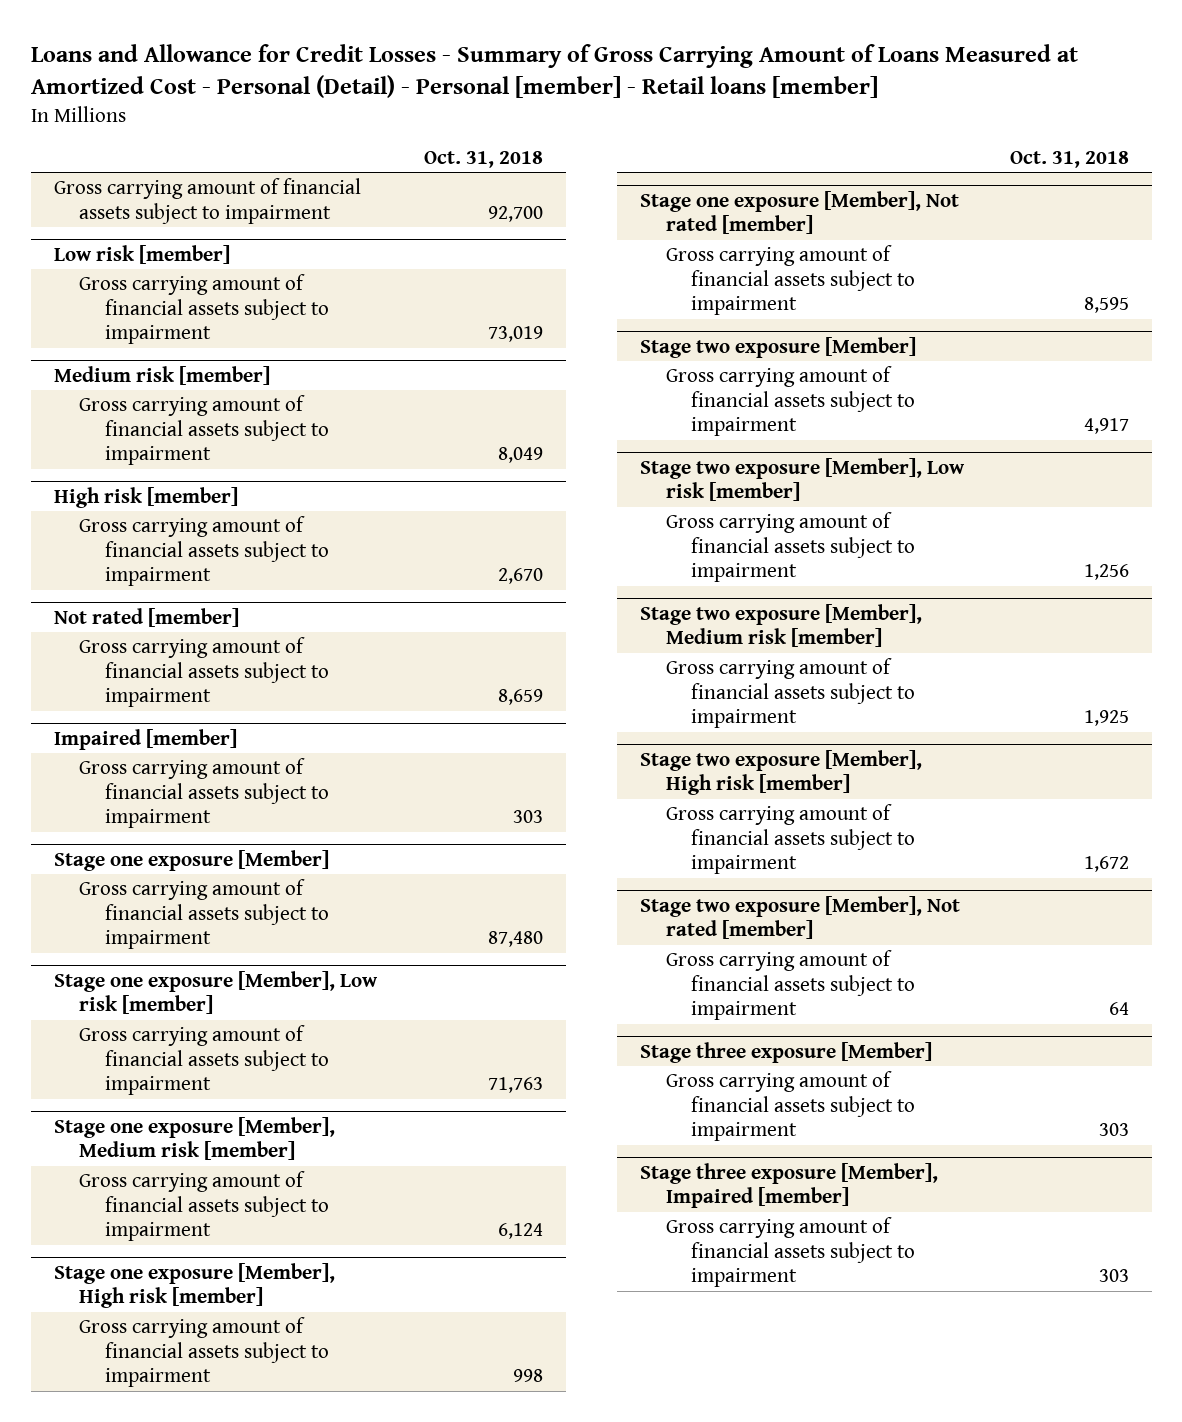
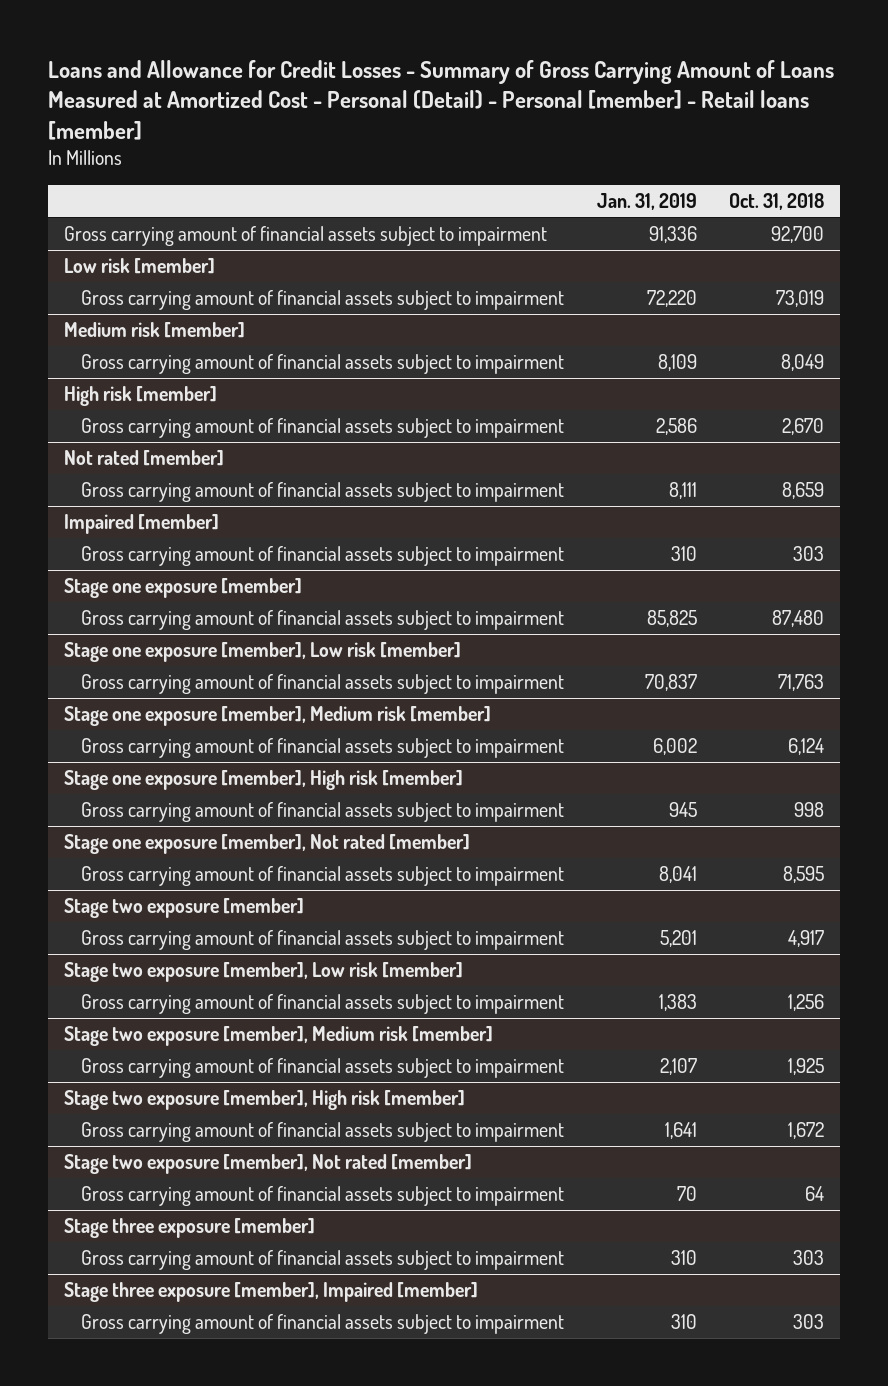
- | Oct. 31, 2018
+ | Jan. 31, 2019 | Oct. 31, 2018
- Stage one exposure [Member]
+ Stage one exposure [member]
- Stage one exposure [Member], Low risk [member]
+ Stage one exposure [member], Low risk [member]
- Stage one exposure [Member], Medium risk [member]
+ Stage one exposure [member], Medium risk [member]
- Stage one exposure [Member], High risk [member]
+ Stage one exposure [member], High risk [member]
- Stage one exposure [Member], Not rated [member]
+ Stage one exposure [member], Not rated [member]
- Stage two exposure [Member]
+ Stage two exposure [member]
- Stage two exposure [Member], Low risk [member]
+ Stage two exposure [member], Low risk [member]
- Stage two exposure [Member], Medium risk [member]
+ Stage two exposure [member], Medium risk [member]
- Stage two exposure [Member], High risk [member]
+ Stage two exposure [member], High risk [member]
- Stage two exposure [Member], Not rated [member]
+ Stage two exposure [member], Not rated [member]
- Stage three exposure [Member]
+ Stage three exposure [member]
- Stage three exposure [Member], Impaired [member]
+ Stage three exposure [member], Impaired [member]

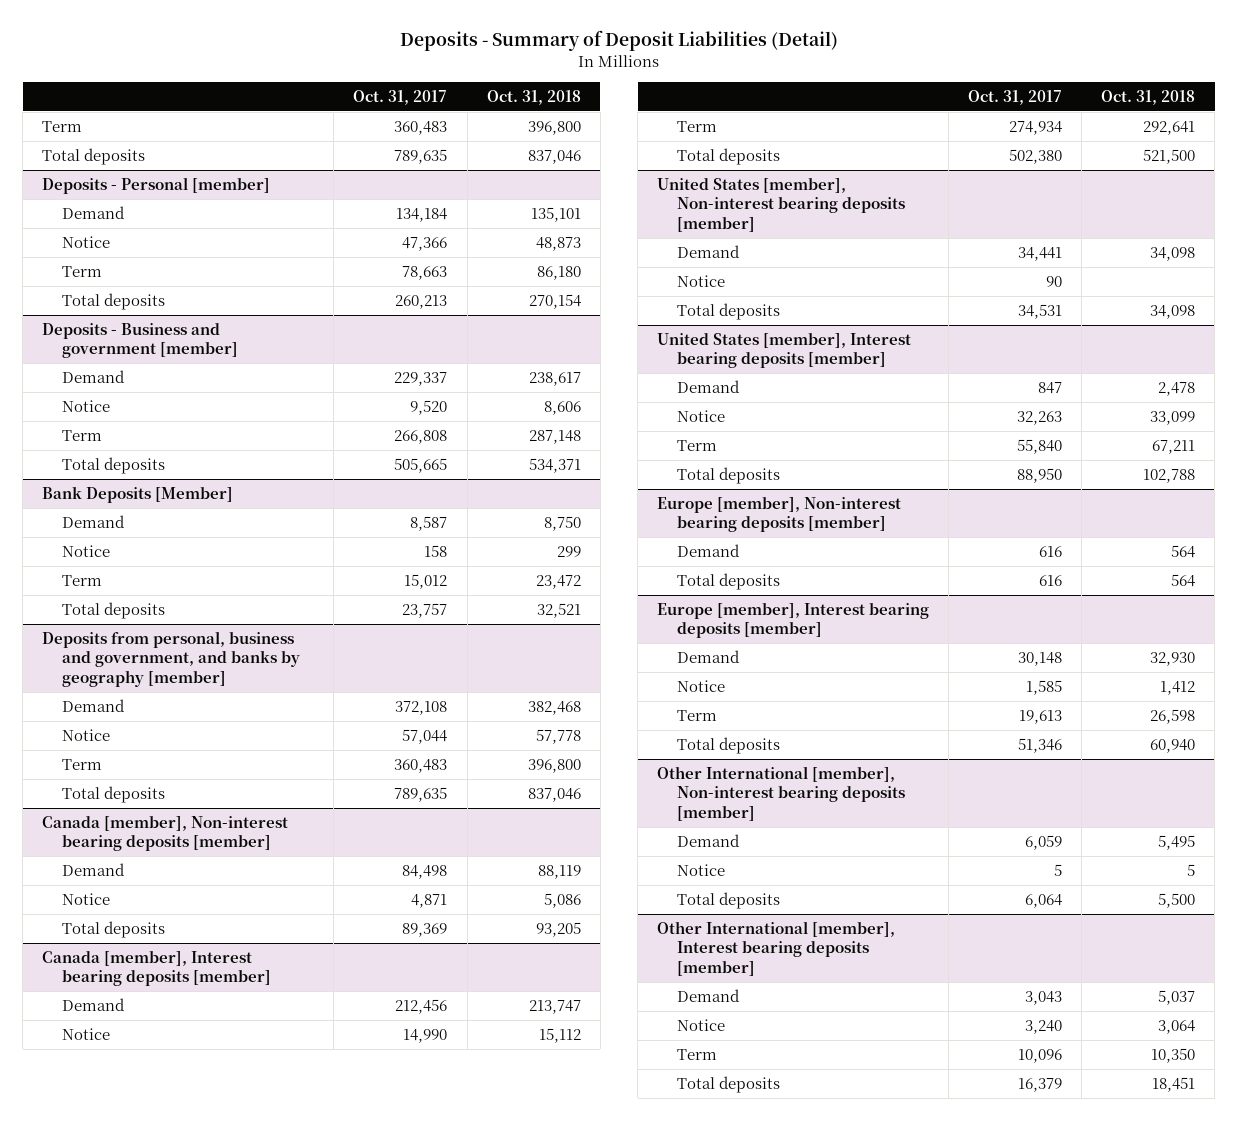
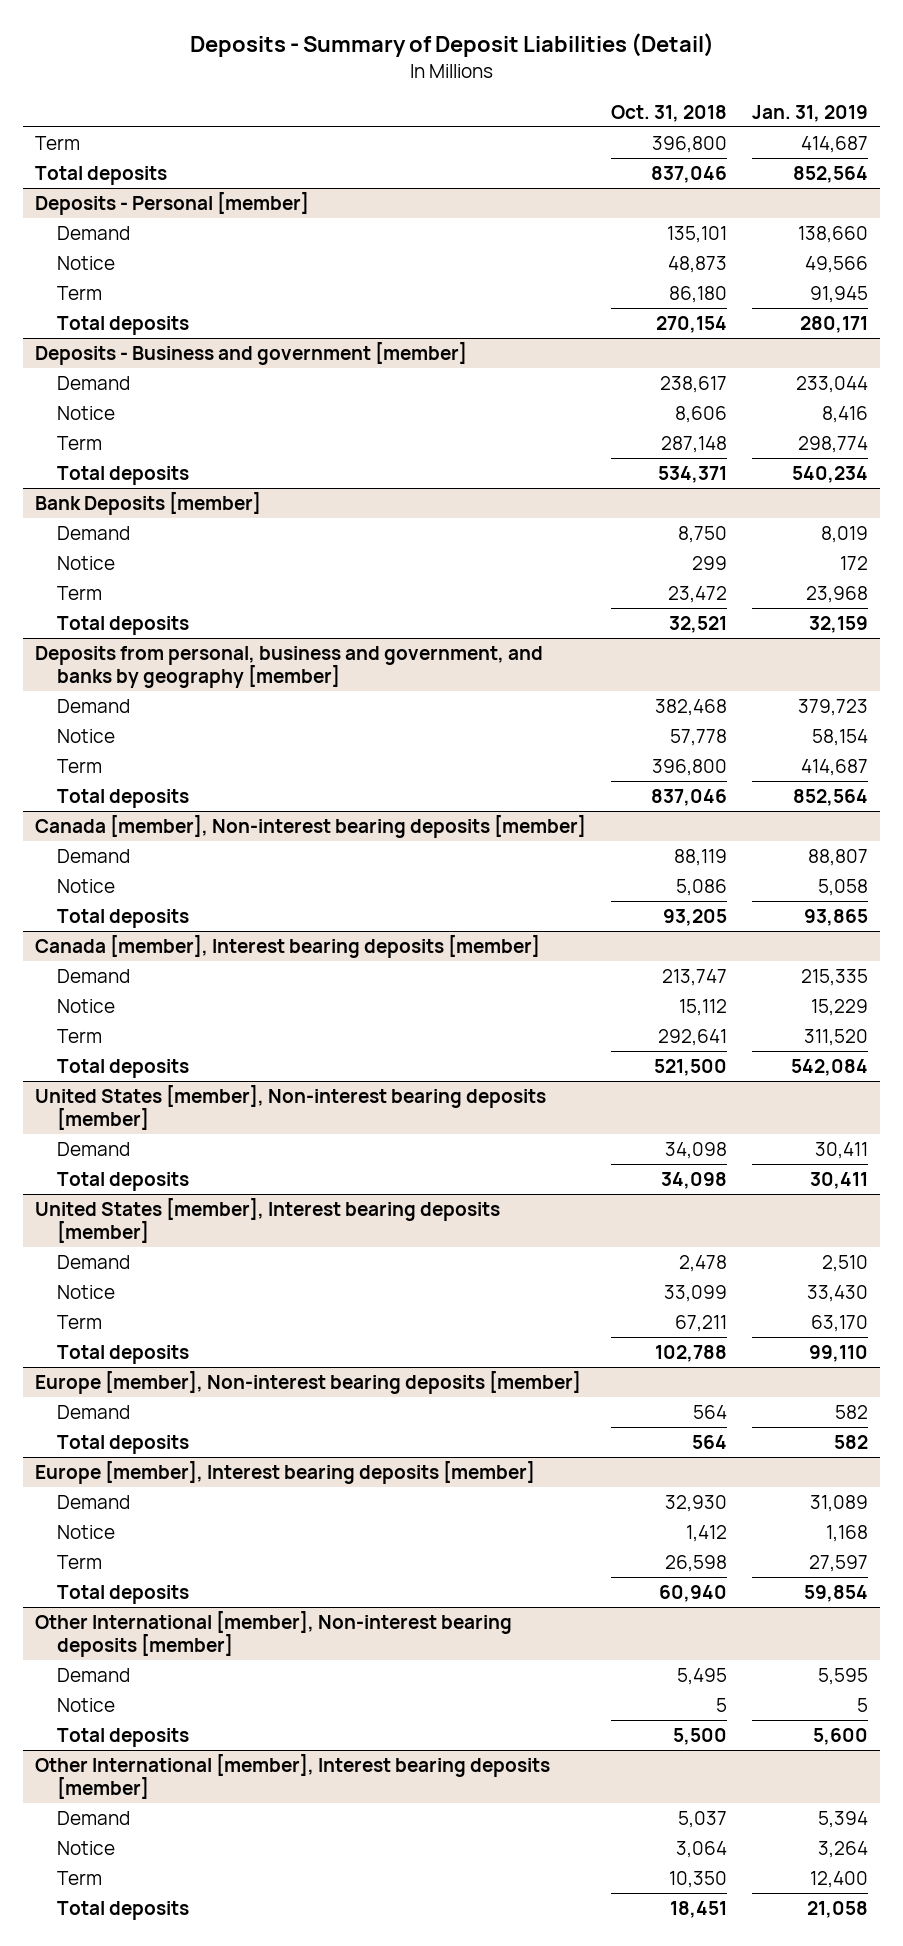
- | Oct. 31, 2017 | Oct. 31, 2018
+ | Oct. 31, 2018 | Jan. 31, 2019
- Bank Deposits [Member]
+ Bank Deposits [member]
@ United States [member], Non-interest bearing deposits [member]
- Notice | 90 |

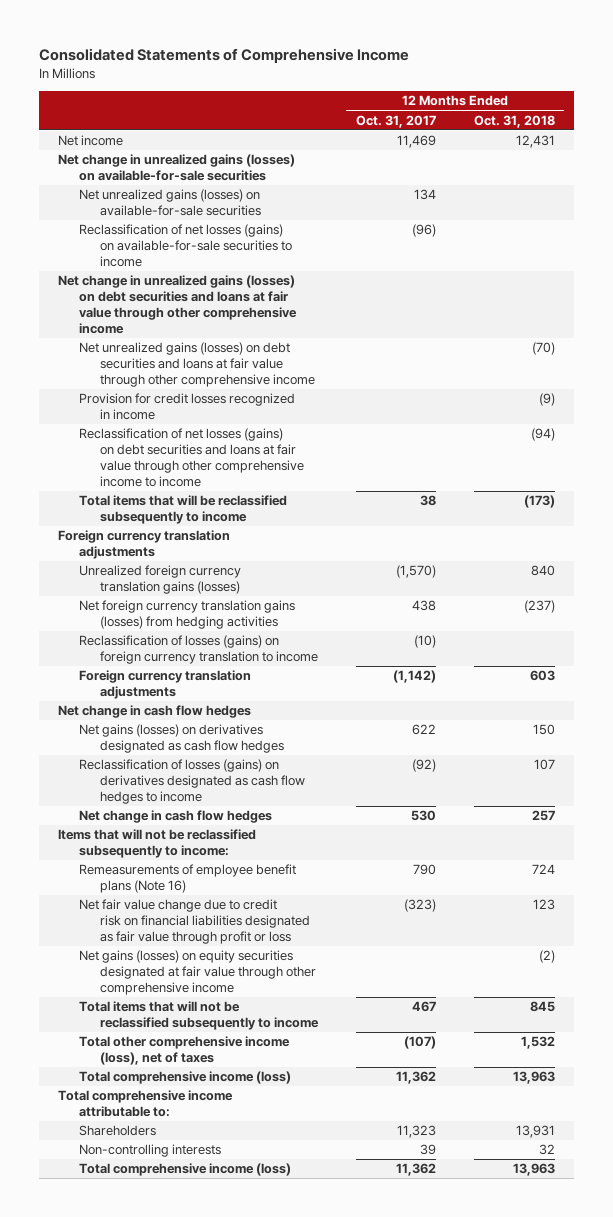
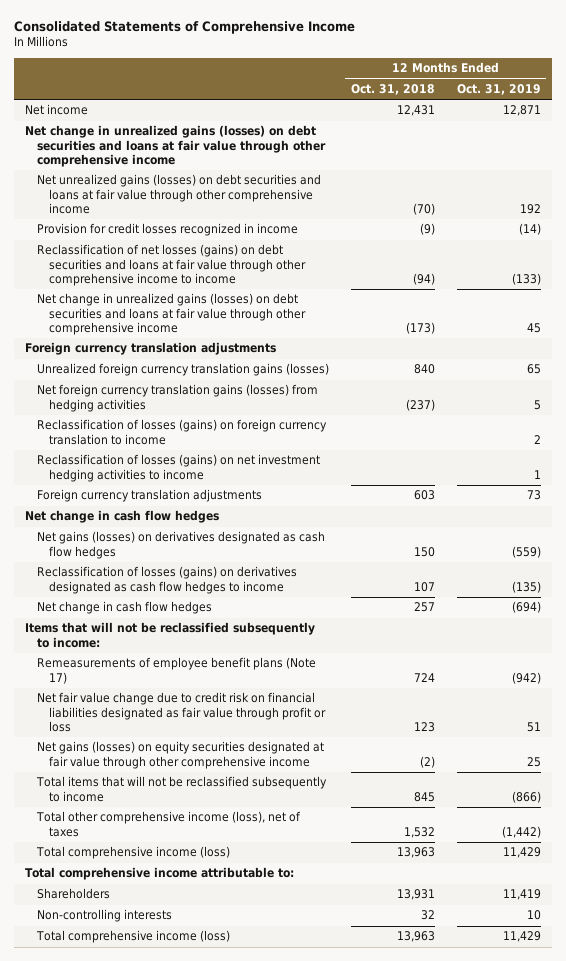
- | 12 Months Ended Oct. 31, 2017 | 12 Months Ended Oct. 31, 2018
+ | 12 Months Ended Oct. 31, 2018 | 12 Months Ended Oct. 31, 2019
- Net change in unrealized gains (losses) on available-for-sale securities
- Net unrealized gains (losses) on available-for-sale securities | 134 |
- Reclassification of net losses (gains) on available-for-sale securities to income | (96) |
- Total items that will be reclassified subsequently to income | 38 | (173)
+ Net change in unrealized gains (losses) on debt securities and loans at fair value through other comprehensive income | (173) | 45
+ Reclassification of losses (gains) on net investment hedging activities to income | | 1
- Remeasurements of employee benefit plans (Note 16) | 790 | 724
+ Remeasurements of employee benefit plans (Note 17) | 724 | (942)

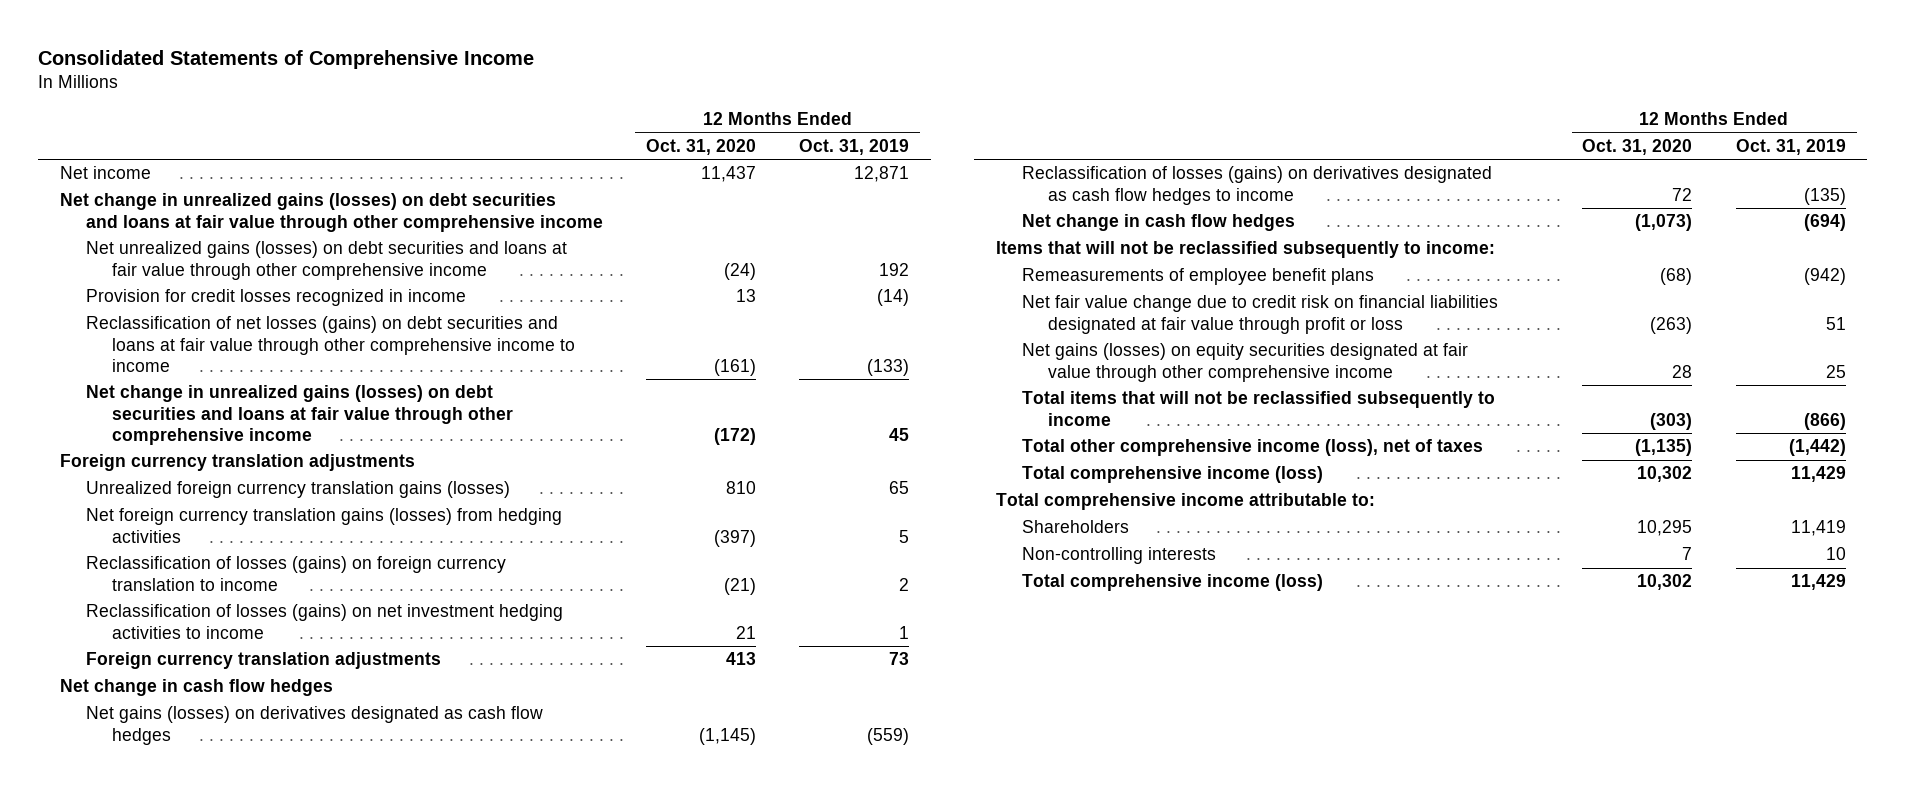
- | 12 Months Ended Oct. 31, 2018 | 12 Months Ended Oct. 31, 2019
+ | 12 Months Ended Oct. 31, 2020 | 12 Months Ended Oct. 31, 2019
- Remeasurements of employee benefit plans (Note 17) | 724 | (942)
- Net fair value change due to credit risk on financial liabilities designated as fair value through profit or loss | 123 | 51
+ Remeasurements of employee benefit plans | (68) | (942)
+ Net fair value change due to credit risk on financial liabilities designated at fair value through profit or loss | (263) | 51

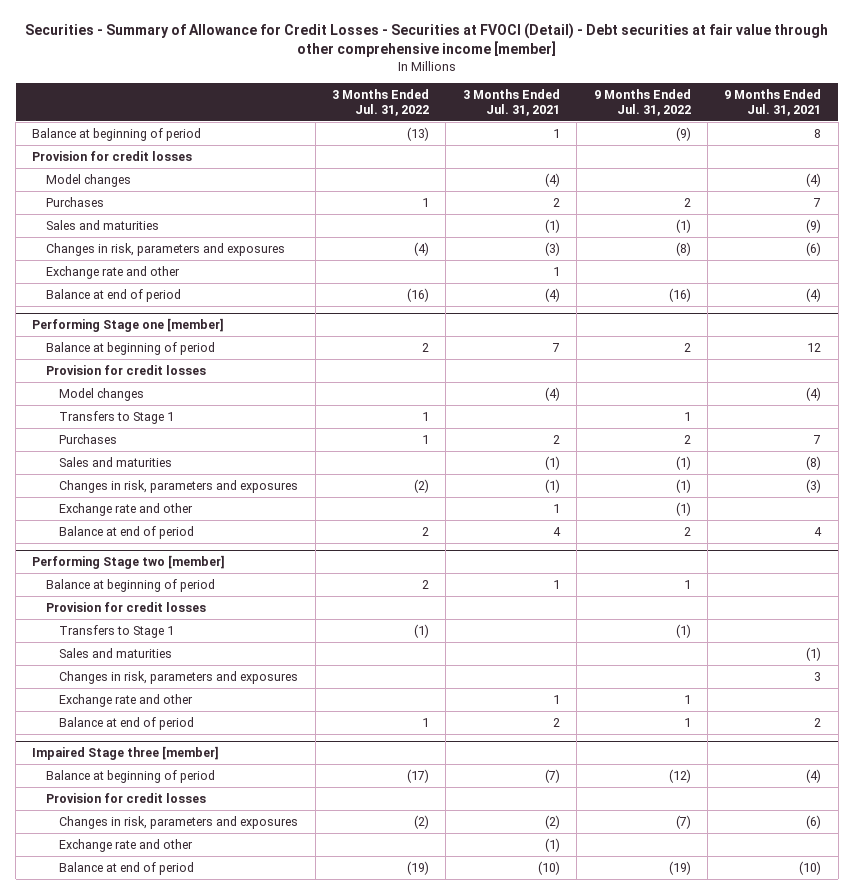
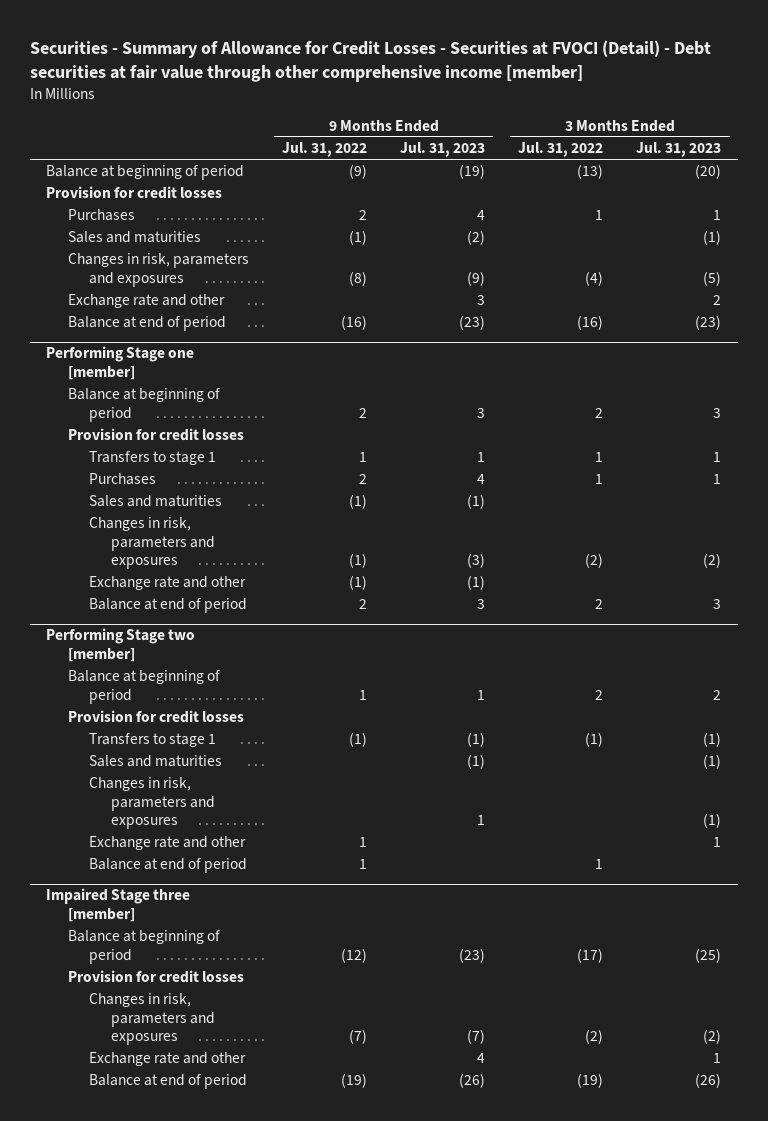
- | 3 Months Ended Jul. 31, 2022 | 3 Months Ended Jul. 31, 2021 | 9 Months Ended Jul. 31, 2022 | 9 Months Ended Jul. 31, 2021
+ | 9 Months Ended Jul. 31, 2022 | 9 Months Ended Jul. 31, 2023 | 3 Months Ended Jul. 31, 2022 | 3 Months Ended Jul. 31, 2023
- Model changes | | (4) | | (4)
@ Performing Stage one [member]
- Model changes | | (4) | | (4)
- Transfers to Stage 1 | 1 | | 1 |
+ Transfers to stage 1 | 1 | 1 | 1 | 1
@ Performing Stage two [member]
- Transfers to Stage 1 | (1) | | (1) |
+ Transfers to stage 1 | (1) | (1) | (1) | (1)

